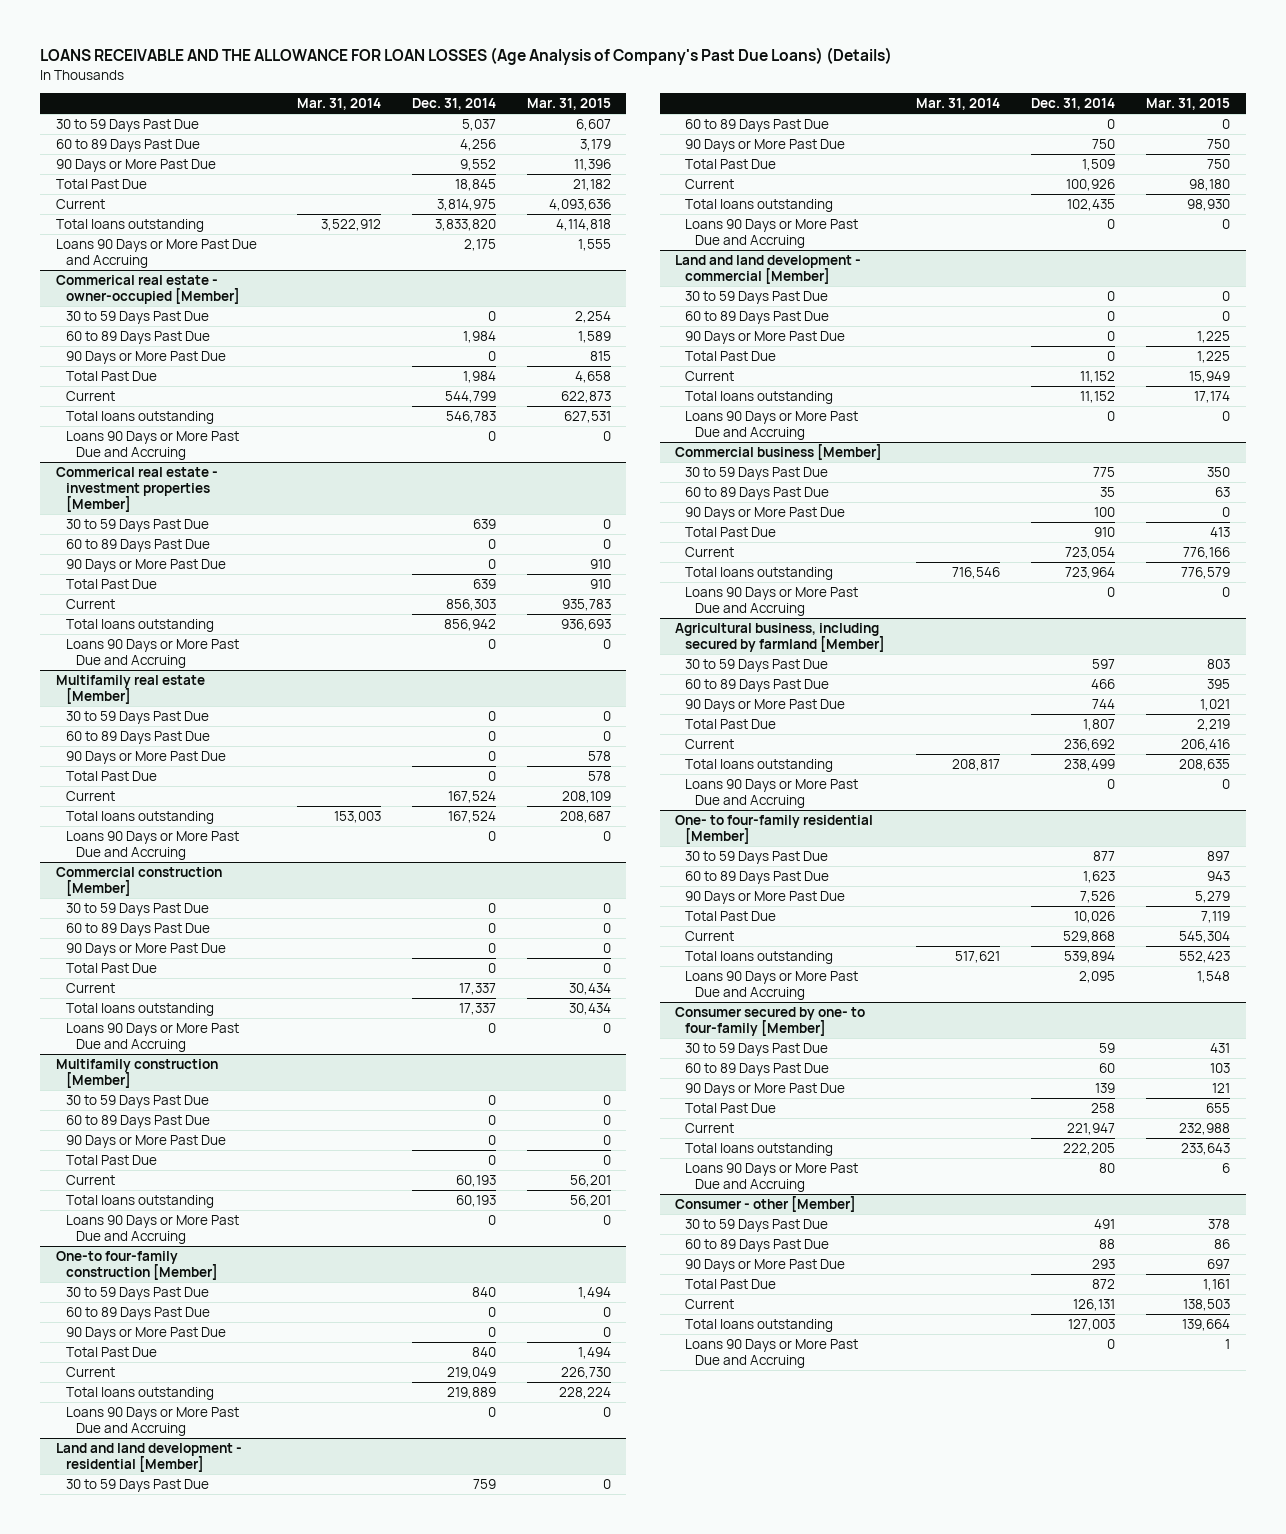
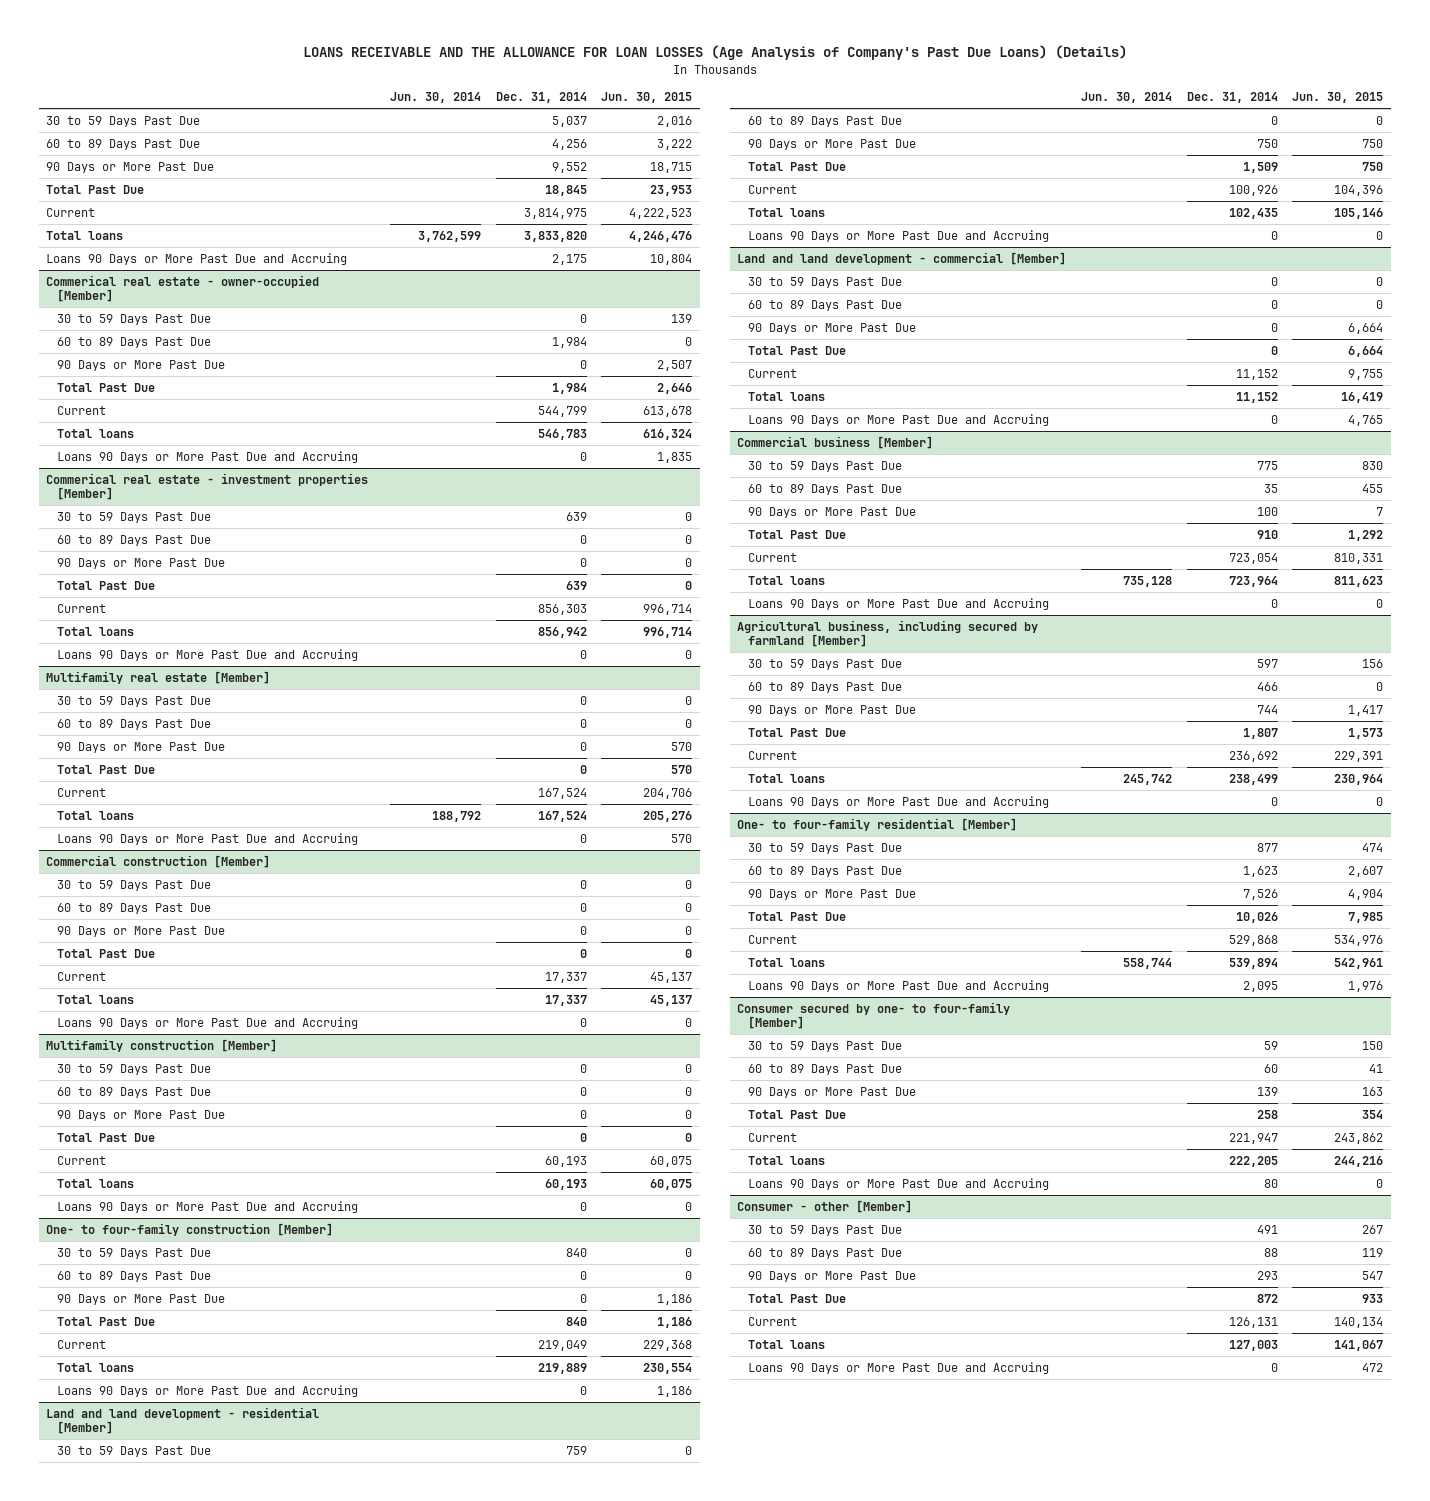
- | Mar. 31, 2014 | Dec. 31, 2014 | Mar. 31, 2015
+ | Jun. 30, 2014 | Dec. 31, 2014 | Jun. 30, 2015
- Total loans outstanding | 3,522,912 | 3,833,820 | 4,114,818
+ Total loans | 3,762,599 | 3,833,820 | 4,246,476
@ Commerical real estate - owner-occupied [Member]
- Total loans outstanding | | 546,783 | 627,531
+ Total loans | | 546,783 | 616,324
@ Commerical real estate - investment properties [Member]
- Total loans outstanding | | 856,942 | 936,693
+ Total loans | | 856,942 | 996,714
@ Multifamily real estate [Member]
- Total loans outstanding | 153,003 | 167,524 | 208,687
+ Total loans | 188,792 | 167,524 | 205,276
@ Commercial construction [Member]
- Total loans outstanding | | 17,337 | 30,434
+ Total loans | | 17,337 | 45,137
@ Multifamily construction [Member]
- Total loans outstanding | | 60,193 | 56,201
+ Total loans | | 60,193 | 60,075
- One-to four-family construction [Member]
+ One- to four-family construction [Member]
- Total loans outstanding | | 219,889 | 228,224
+ Total loans | | 219,889 | 230,554
@ Land and land development - residential [Member]
- Total loans outstanding | | 102,435 | 98,930
+ Total loans | | 102,435 | 105,146
@ Land and land development - commercial [Member]
- Total loans outstanding | | 11,152 | 17,174
+ Total loans | | 11,152 | 16,419
@ Commercial business [Member]
- Total loans outstanding | 716,546 | 723,964 | 776,579
+ Total loans | 735,128 | 723,964 | 811,623
@ Agricultural business, including secured by farmland [Member]
- Total loans outstanding | 208,817 | 238,499 | 208,635
+ Total loans | 245,742 | 238,499 | 230,964
@ One- to four-family residential [Member]
- Total loans outstanding | 517,621 | 539,894 | 552,423
+ Total loans | 558,744 | 539,894 | 542,961
@ Consumer secured by one- to four-family [Member]
- Total loans outstanding | | 222,205 | 233,643
+ Total loans | | 222,205 | 244,216
@ Consumer - other [Member]
- Total loans outstanding | | 127,003 | 139,664
+ Total loans | | 127,003 | 141,067

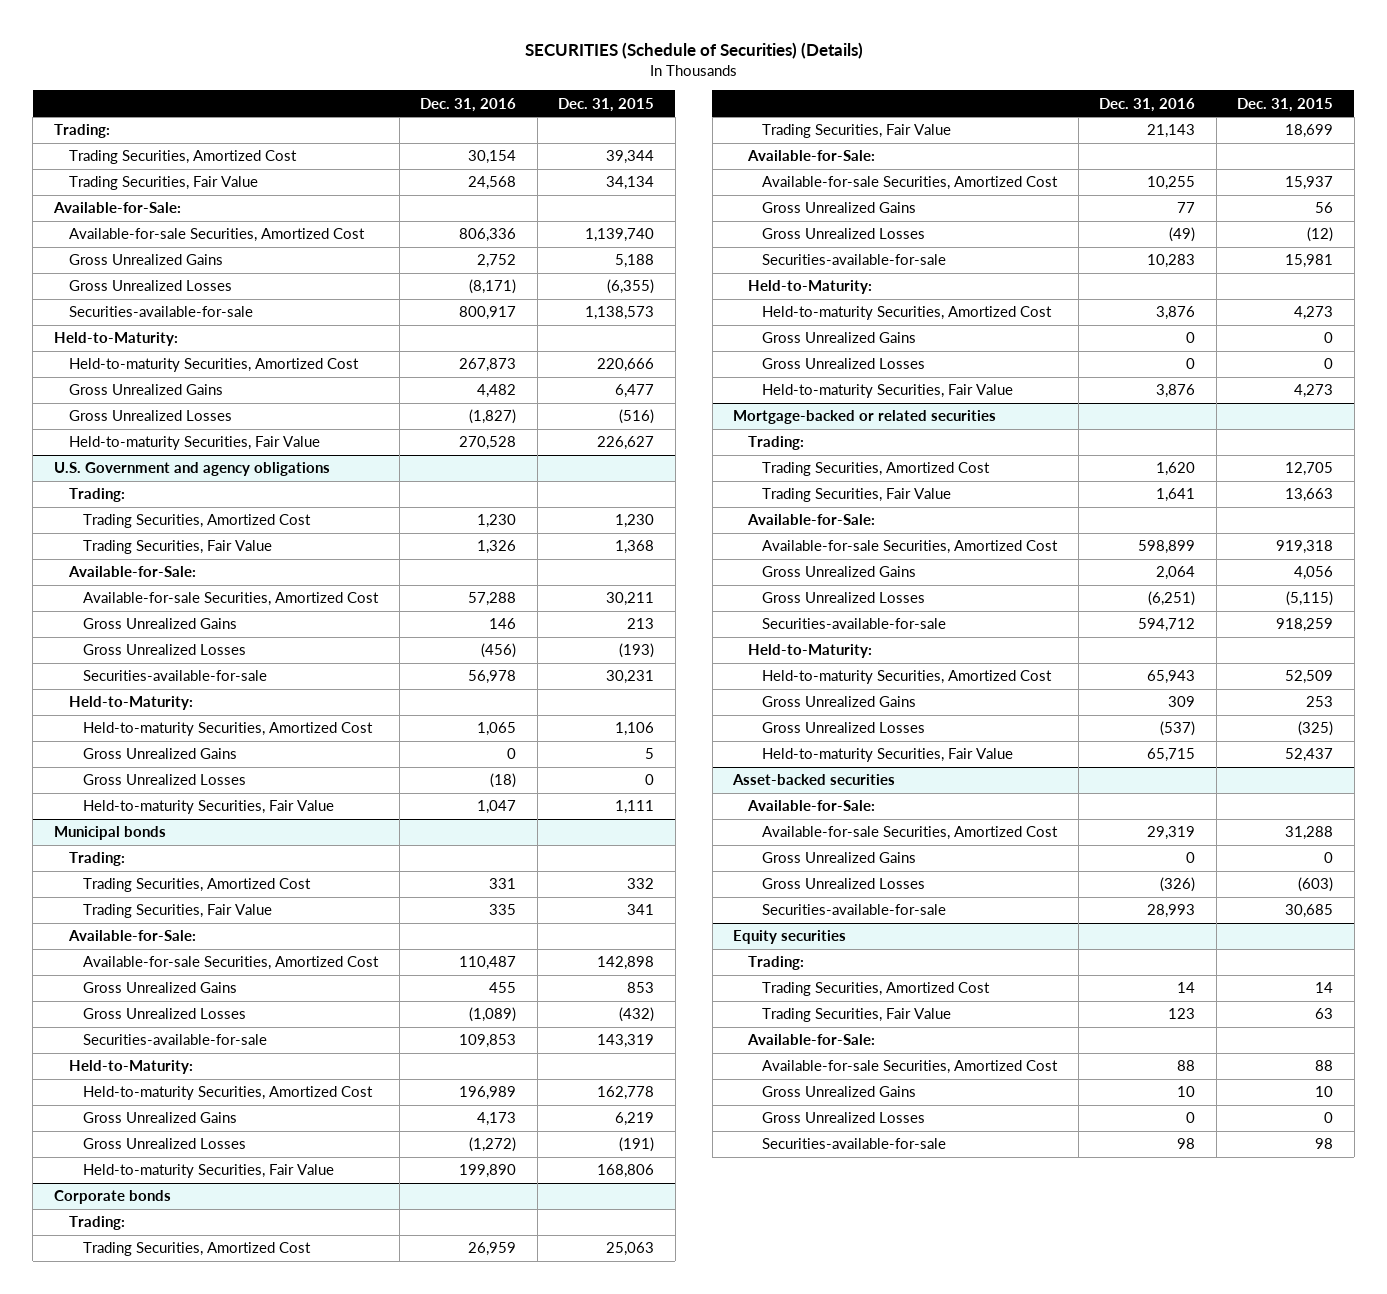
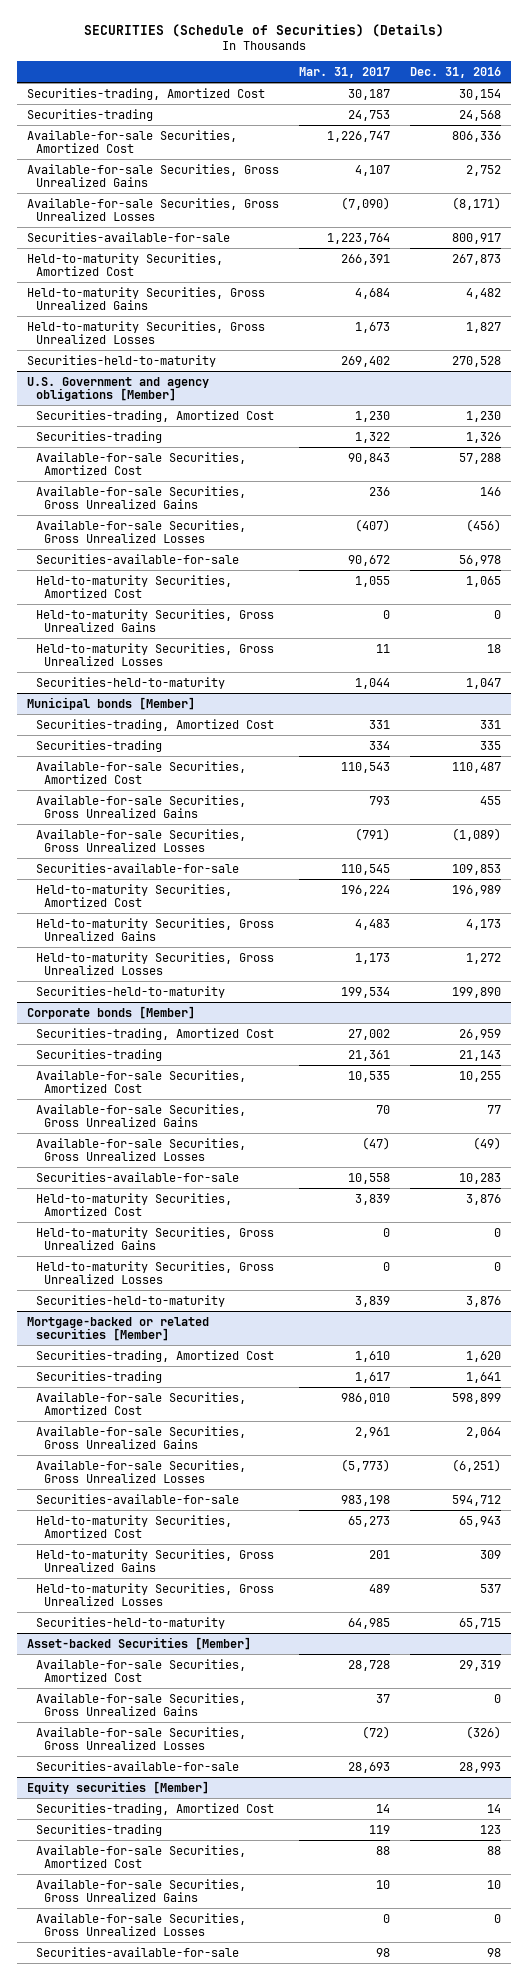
- | Dec. 31, 2016 | Dec. 31, 2015
+ | Mar. 31, 2017 | Dec. 31, 2016
- Trading:
- Trading Securities, Amortized Cost | 30,154 | 39,344
- Trading Securities, Fair Value | 24,568 | 34,134
- Available-for-Sale:
+ Securities-trading, Amortized Cost | 30,187 | 30,154
+ Securities-trading | 24,753 | 24,568
- Gross Unrealized Gains | 2,752 | 5,188
- Gross Unrealized Losses | (8,171) | (6,355)
+ Available-for-sale Securities, Gross Unrealized Gains | 4,107 | 2,752
+ Available-for-sale Securities, Gross Unrealized Losses | (7,090) | (8,171)
- Held-to-Maturity:
- Gross Unrealized Gains | 4,482 | 6,477
- Gross Unrealized Losses | (1,827) | (516)
- Held-to-maturity Securities, Fair Value | 270,528 | 226,627
- U.S. Government and agency obligations
- Trading:
- Trading Securities, Amortized Cost | 1,230 | 1,230
- Trading Securities, Fair Value | 1,326 | 1,368
- Available-for-Sale:
+ Held-to-maturity Securities, Gross Unrealized Gains | 4,684 | 4,482
+ Held-to-maturity Securities, Gross Unrealized Losses | 1,673 | 1,827
+ Securities-held-to-maturity | 269,402 | 270,528
+ U.S. Government and agency obligations [Member]
+ Securities-trading, Amortized Cost | 1,230 | 1,230
+ Securities-trading | 1,322 | 1,326
- Gross Unrealized Gains | 146 | 213
- Gross Unrealized Losses | (456) | (193)
+ Available-for-sale Securities, Gross Unrealized Gains | 236 | 146
+ Available-for-sale Securities, Gross Unrealized Losses | (407) | (456)
- Held-to-Maturity:
- Gross Unrealized Gains | 0 | 5
- Gross Unrealized Losses | (18) | 0
- Held-to-maturity Securities, Fair Value | 1,047 | 1,111
- Municipal bonds
- Trading:
- Trading Securities, Amortized Cost | 331 | 332
- Trading Securities, Fair Value | 335 | 341
- Available-for-Sale:
+ Held-to-maturity Securities, Gross Unrealized Gains | 0 | 0
+ Held-to-maturity Securities, Gross Unrealized Losses | 11 | 18
+ Securities-held-to-maturity | 1,044 | 1,047
+ Municipal bonds [Member]
+ Securities-trading, Amortized Cost | 331 | 331
+ Securities-trading | 334 | 335
- Gross Unrealized Gains | 455 | 853
- Gross Unrealized Losses | (1,089) | (432)
+ Available-for-sale Securities, Gross Unrealized Gains | 793 | 455
+ Available-for-sale Securities, Gross Unrealized Losses | (791) | (1,089)
- Held-to-Maturity:
- Gross Unrealized Gains | 4,173 | 6,219
- Gross Unrealized Losses | (1,272) | (191)
- Held-to-maturity Securities, Fair Value | 199,890 | 168,806
- Corporate bonds
- Trading:
- Trading Securities, Amortized Cost | 26,959 | 25,063
- Trading Securities, Fair Value | 21,143 | 18,699
- Available-for-Sale:
+ Held-to-maturity Securities, Gross Unrealized Gains | 4,483 | 4,173
+ Held-to-maturity Securities, Gross Unrealized Losses | 1,173 | 1,272
+ Securities-held-to-maturity | 199,534 | 199,890
+ Corporate bonds [Member]
+ Securities-trading, Amortized Cost | 27,002 | 26,959
+ Securities-trading | 21,361 | 21,143
- Gross Unrealized Gains | 77 | 56
- Gross Unrealized Losses | (49) | (12)
+ Available-for-sale Securities, Gross Unrealized Gains | 70 | 77
+ Available-for-sale Securities, Gross Unrealized Losses | (47) | (49)
- Held-to-Maturity:
- Gross Unrealized Gains | 0 | 0
- Gross Unrealized Losses | 0 | 0
- Held-to-maturity Securities, Fair Value | 3,876 | 4,273
- Mortgage-backed or related securities
- Trading:
- Trading Securities, Amortized Cost | 1,620 | 12,705
- Trading Securities, Fair Value | 1,641 | 13,663
- Available-for-Sale:
+ Held-to-maturity Securities, Gross Unrealized Gains | 0 | 0
+ Held-to-maturity Securities, Gross Unrealized Losses | 0 | 0
+ Securities-held-to-maturity | 3,839 | 3,876
+ Mortgage-backed or related securities [Member]
+ Securities-trading, Amortized Cost | 1,610 | 1,620
+ Securities-trading | 1,617 | 1,641
- Gross Unrealized Gains | 2,064 | 4,056
- Gross Unrealized Losses | (6,251) | (5,115)
+ Available-for-sale Securities, Gross Unrealized Gains | 2,961 | 2,064
+ Available-for-sale Securities, Gross Unrealized Losses | (5,773) | (6,251)
- Held-to-Maturity:
- Gross Unrealized Gains | 309 | 253
- Gross Unrealized Losses | (537) | (325)
- Held-to-maturity Securities, Fair Value | 65,715 | 52,437
- Asset-backed securities
- Available-for-Sale:
+ Held-to-maturity Securities, Gross Unrealized Gains | 201 | 309
+ Held-to-maturity Securities, Gross Unrealized Losses | 489 | 537
+ Securities-held-to-maturity | 64,985 | 65,715
+ Asset-backed Securities [Member]
- Gross Unrealized Gains | 0 | 0
- Gross Unrealized Losses | (326) | (603)
+ Available-for-sale Securities, Gross Unrealized Gains | 37 | 0
+ Available-for-sale Securities, Gross Unrealized Losses | (72) | (326)
- Equity securities
- Trading:
- Trading Securities, Amortized Cost | 14 | 14
- Trading Securities, Fair Value | 123 | 63
- Available-for-Sale:
+ Equity securities [Member]
+ Securities-trading, Amortized Cost | 14 | 14
+ Securities-trading | 119 | 123
- Gross Unrealized Gains | 10 | 10
- Gross Unrealized Losses | 0 | 0
+ Available-for-sale Securities, Gross Unrealized Gains | 10 | 10
+ Available-for-sale Securities, Gross Unrealized Losses | 0 | 0

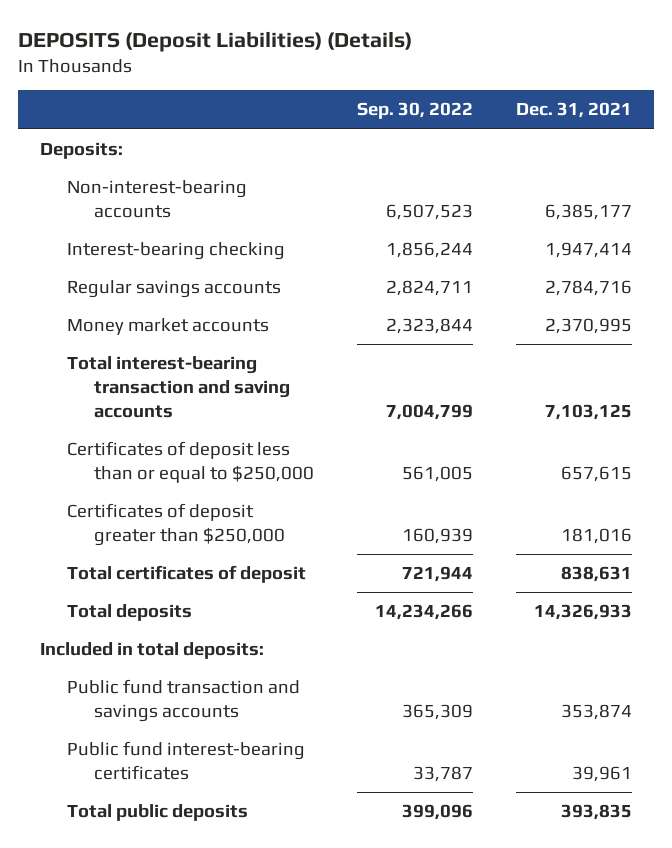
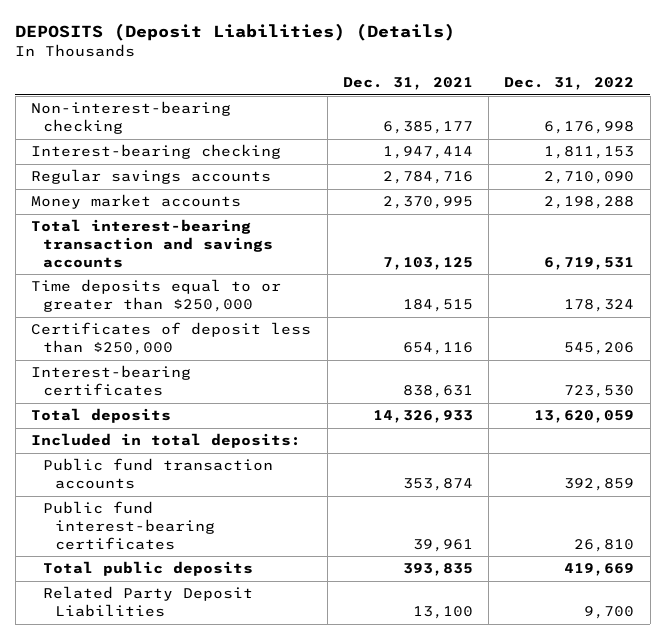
- | Sep. 30, 2022 | Dec. 31, 2021
+ | Dec. 31, 2021 | Dec. 31, 2022
- Deposits:
- Non-interest-bearing accounts | 6,507,523 | 6,385,177
+ Non-interest-bearing checking | 6,385,177 | 6,176,998
- Total interest-bearing transaction and saving accounts | 7,004,799 | 7,103,125
- Certificates of deposit less than or equal to $250,000 | 561,005 | 657,615
- Certificates of deposit greater than $250,000 | 160,939 | 181,016
- Total certificates of deposit | 721,944 | 838,631
+ Total interest-bearing transaction and savings accounts | 7,103,125 | 6,719,531
+ Time deposits equal to or greater than $250,000 | 184,515 | 178,324
+ Certificates of deposit less than $250,000 | 654,116 | 545,206
+ Interest-bearing certificates | 838,631 | 723,530
- Public fund transaction and savings accounts | 365,309 | 353,874
+ Public fund transaction accounts | 353,874 | 392,859
+ Related Party Deposit Liabilities | 13,100 | 9,700

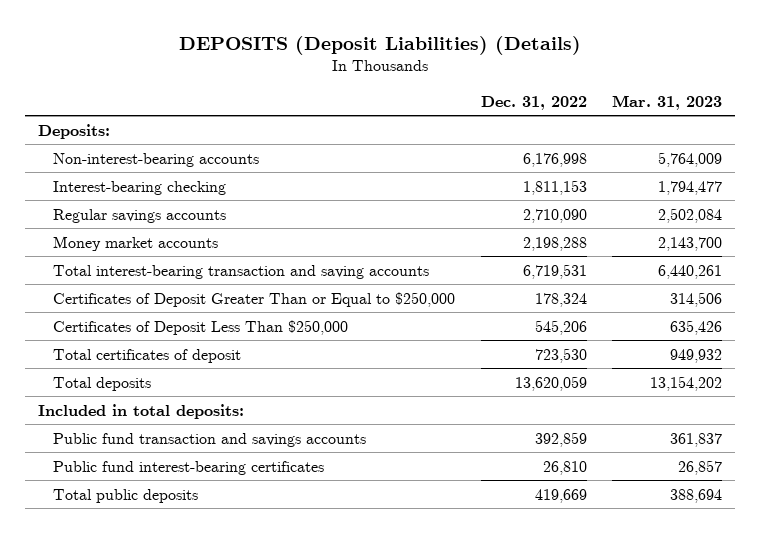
- | Dec. 31, 2021 | Dec. 31, 2022
+ | Dec. 31, 2022 | Mar. 31, 2023
- Non-interest-bearing checking | 6,385,177 | 6,176,998
+ Deposits:
+ Non-interest-bearing accounts | 6,176,998 | 5,764,009
- Total interest-bearing transaction and savings accounts | 7,103,125 | 6,719,531
- Time deposits equal to or greater than $250,000 | 184,515 | 178,324
- Certificates of deposit less than $250,000 | 654,116 | 545,206
- Interest-bearing certificates | 838,631 | 723,530
+ Total interest-bearing transaction and saving accounts | 6,719,531 | 6,440,261
+ Certificates of Deposit Greater Than or Equal to $250,000 | 178,324 | 314,506
+ Certificates of Deposit Less Than $250,000 | 545,206 | 635,426
+ Total certificates of deposit | 723,530 | 949,932
- Public fund transaction accounts | 353,874 | 392,859
+ Public fund transaction and savings accounts | 392,859 | 361,837
- Related Party Deposit Liabilities | 13,100 | 9,700

